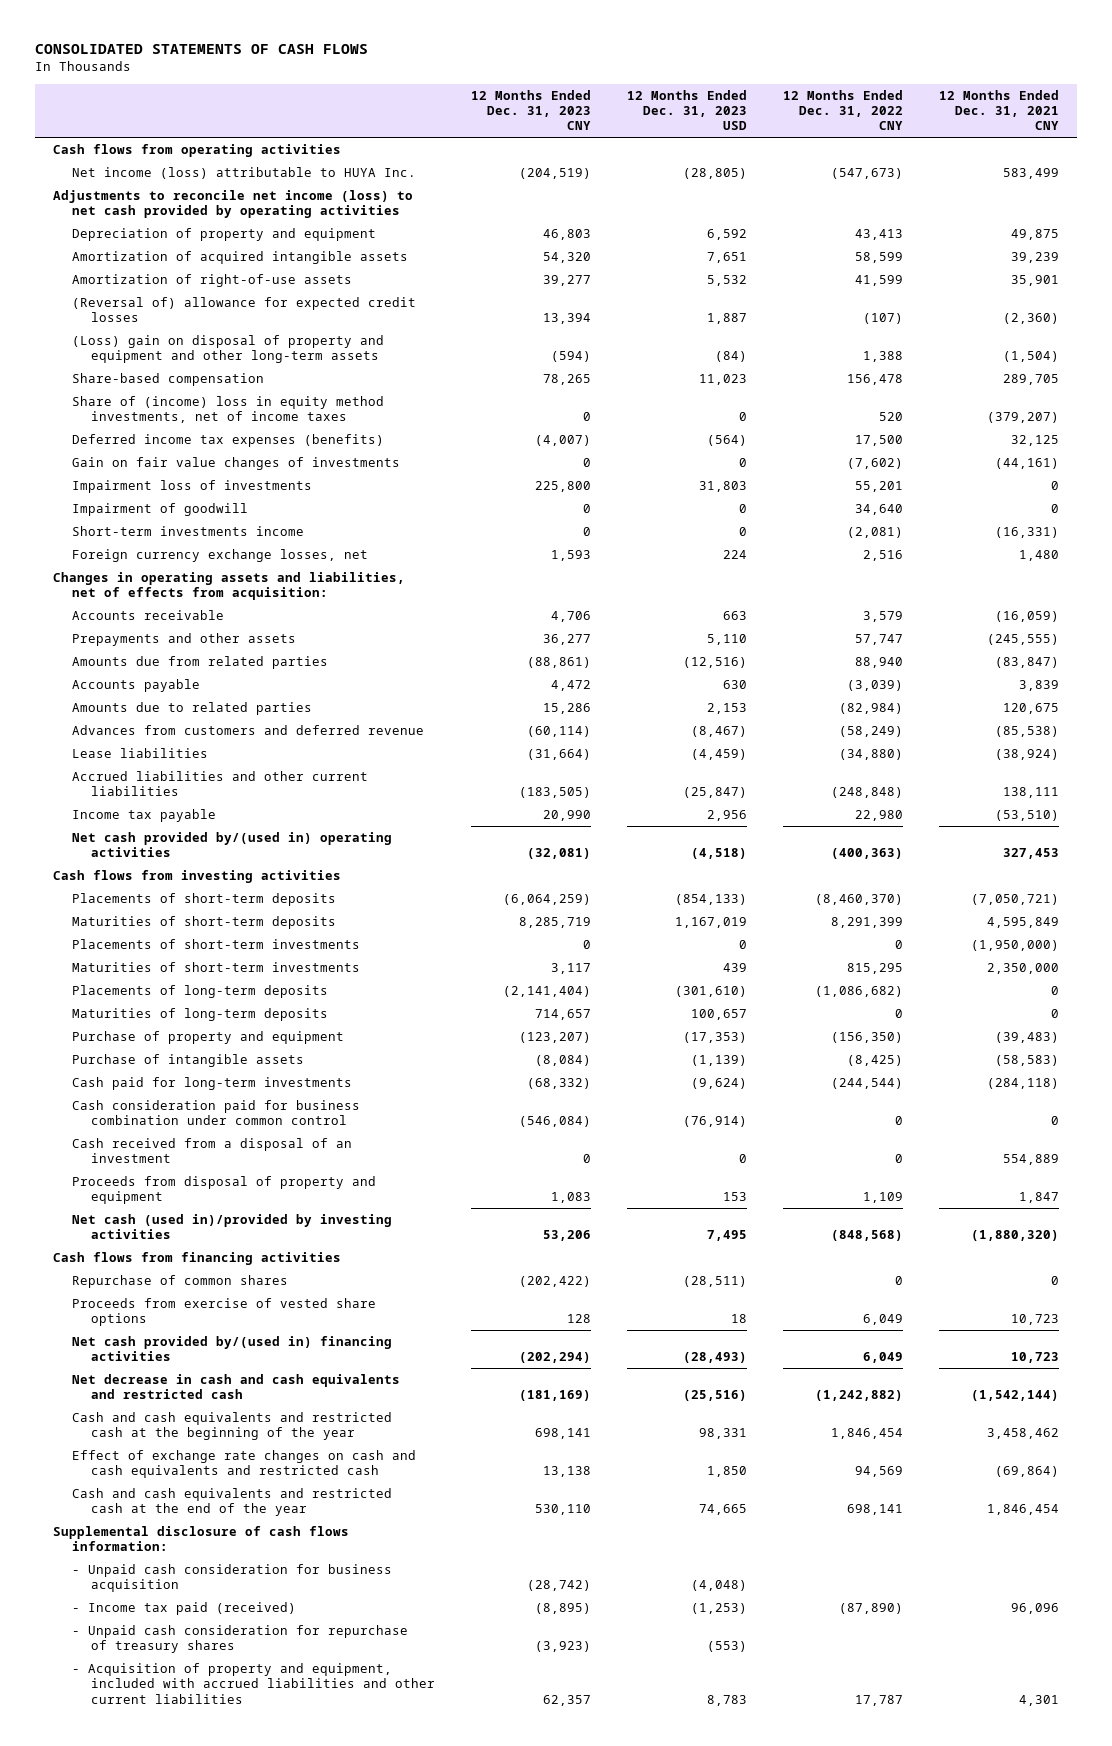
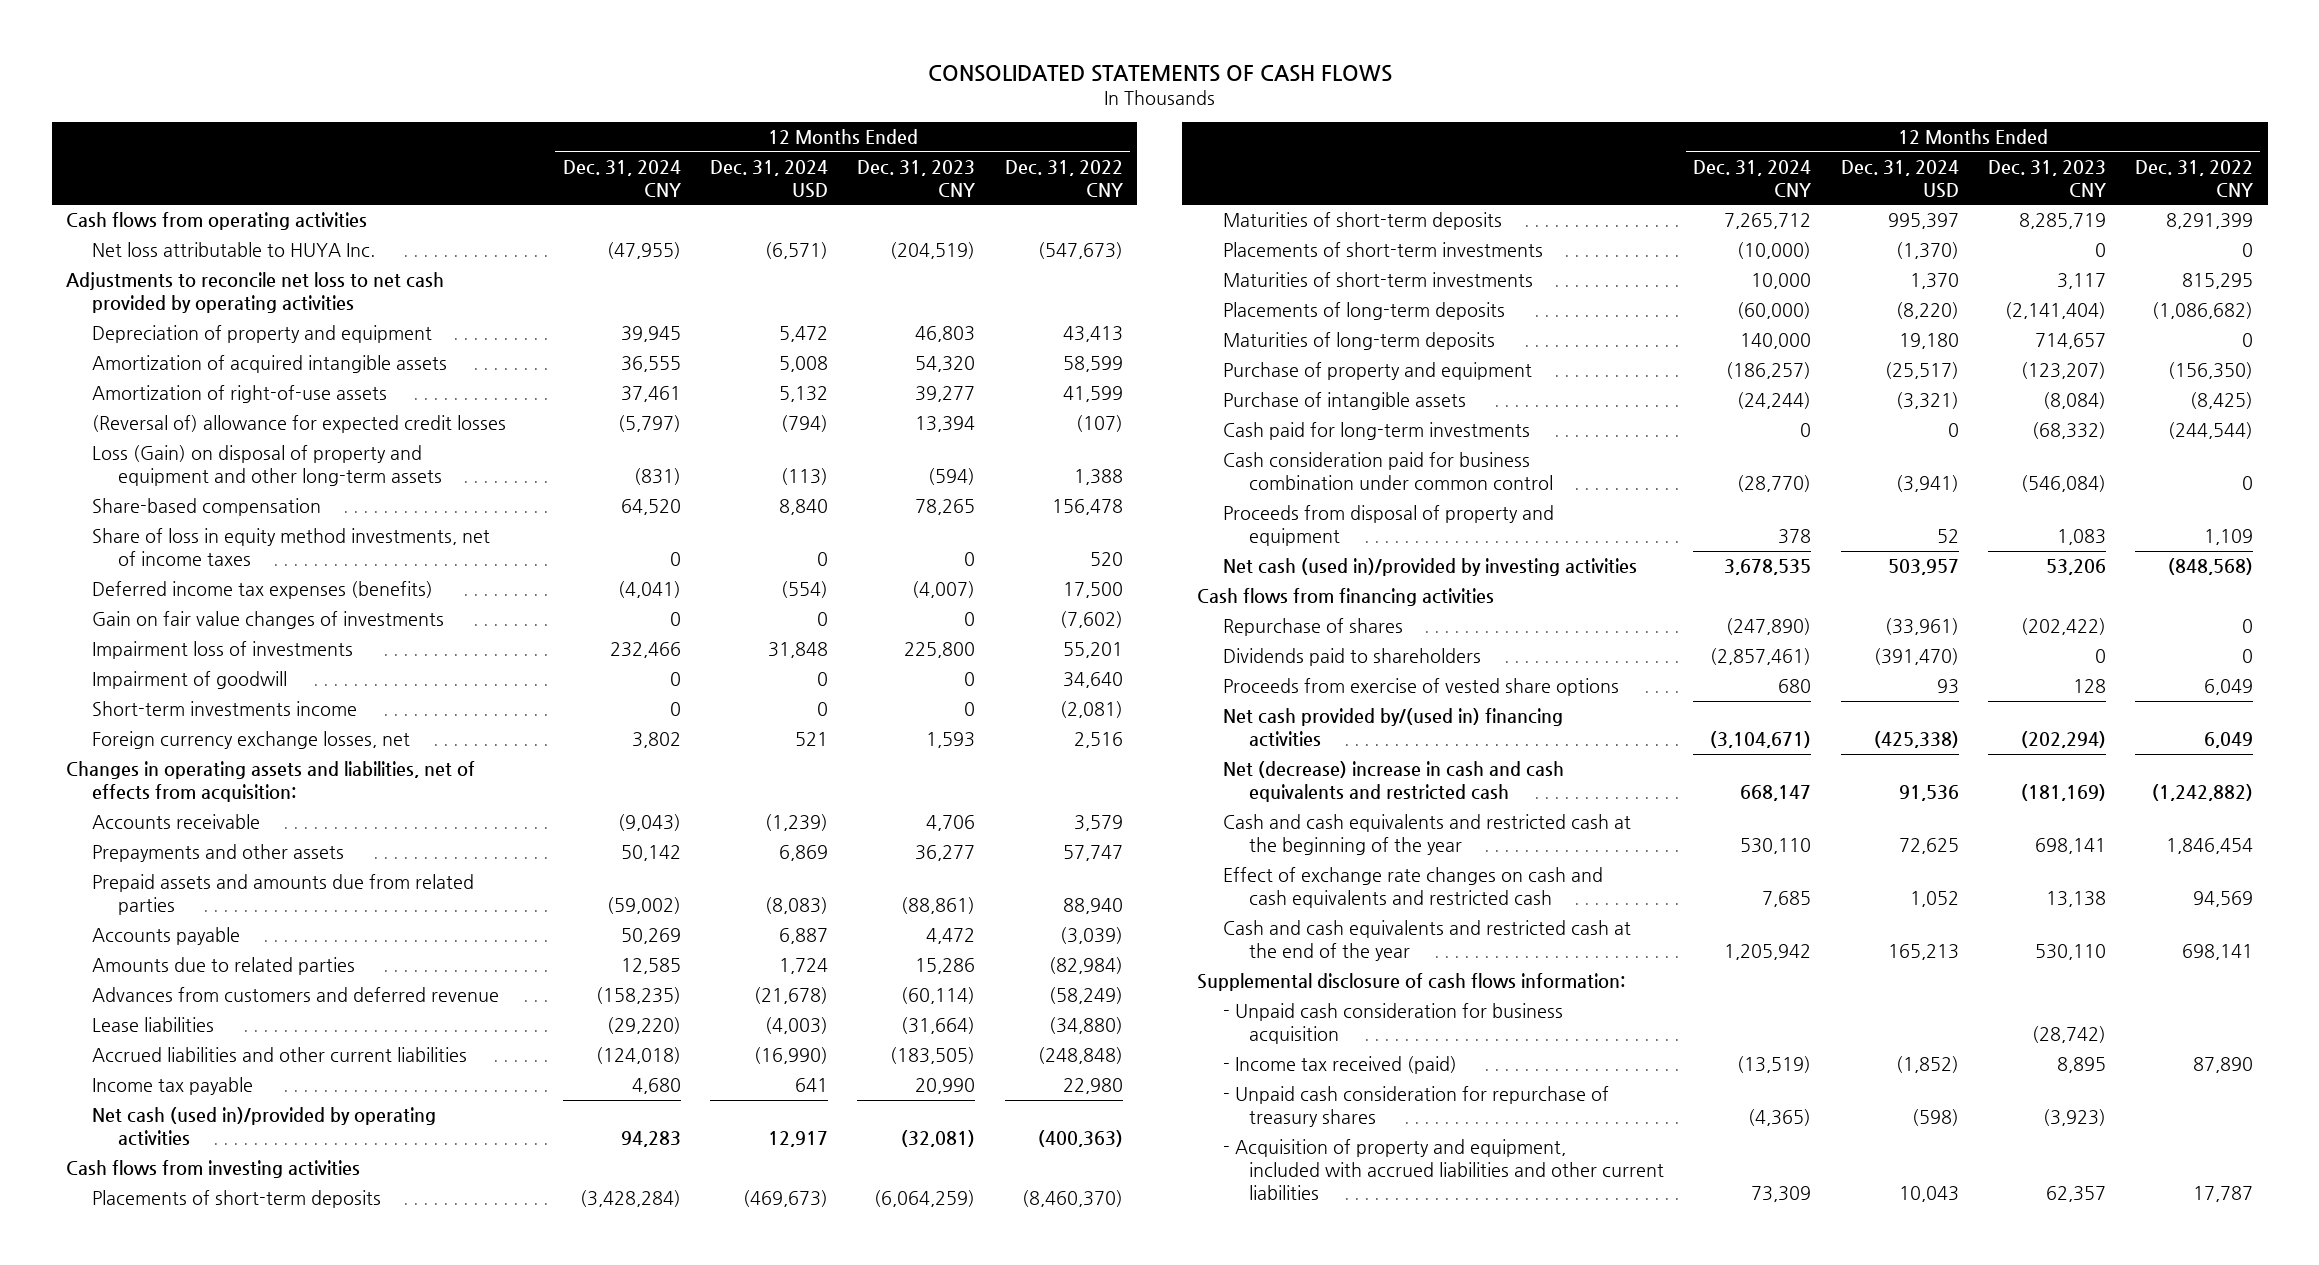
- | 12 Months Ended Dec. 31, 2023 CNY | 12 Months Ended Dec. 31, 2023 USD | 12 Months Ended Dec. 31, 2022 CNY | 12 Months Ended Dec. 31, 2021 CNY
+ | 12 Months Ended Dec. 31, 2024 CNY | 12 Months Ended Dec. 31, 2024 USD | 12 Months Ended Dec. 31, 2023 CNY | 12 Months Ended Dec. 31, 2022 CNY
- Net income (loss) attributable to HUYA Inc. | (204,519) | (28,805) | (547,673) | 583,499
- Adjustments to reconcile net income (loss) to net cash provided by operating activities
+ Net loss attributable to HUYA Inc. | (47,955) | (6,571) | (204,519) | (547,673)
+ Adjustments to reconcile net loss to net cash provided by operating activities
- (Loss) gain on disposal of property and equipment and other long-term assets | (594) | (84) | 1,388 | (1,504)
+ Loss (Gain) on disposal of property and equipment and other long-term assets | (831) | (113) | (594) | 1,388
- Share of (income) loss in equity method investments, net of income taxes | 0 | 0 | 520 | (379,207)
+ Share of loss in equity method investments, net of income taxes | 0 | 0 | 0 | 520
- Amounts due from related parties | (88,861) | (12,516) | 88,940 | (83,847)
+ Prepaid assets and amounts due from related parties | (59,002) | (8,083) | (88,861) | 88,940
- Net cash provided by/(used in) operating activities | (32,081) | (4,518) | (400,363) | 327,453
+ Net cash (used in)/provided by operating activities | 94,283 | 12,917 | (32,081) | (400,363)
- Cash received from a disposal of an investment | 0 | 0 | 0 | 554,889
- Repurchase of common shares | (202,422) | (28,511) | 0 | 0
+ Repurchase of shares | (247,890) | (33,961) | (202,422) | 0
+ Dividends paid to shareholders | (2,857,461) | (391,470) | 0 | 0
- Net decrease in cash and cash equivalents and restricted cash | (181,169) | (25,516) | (1,242,882) | (1,542,144)
+ Net (decrease) increase in cash and cash equivalents and restricted cash | 668,147 | 91,536 | (181,169) | (1,242,882)
- - Income tax paid (received) | (8,895) | (1,253) | (87,890) | 96,096
+ - Income tax received (paid) | (13,519) | (1,852) | 8,895 | 87,890

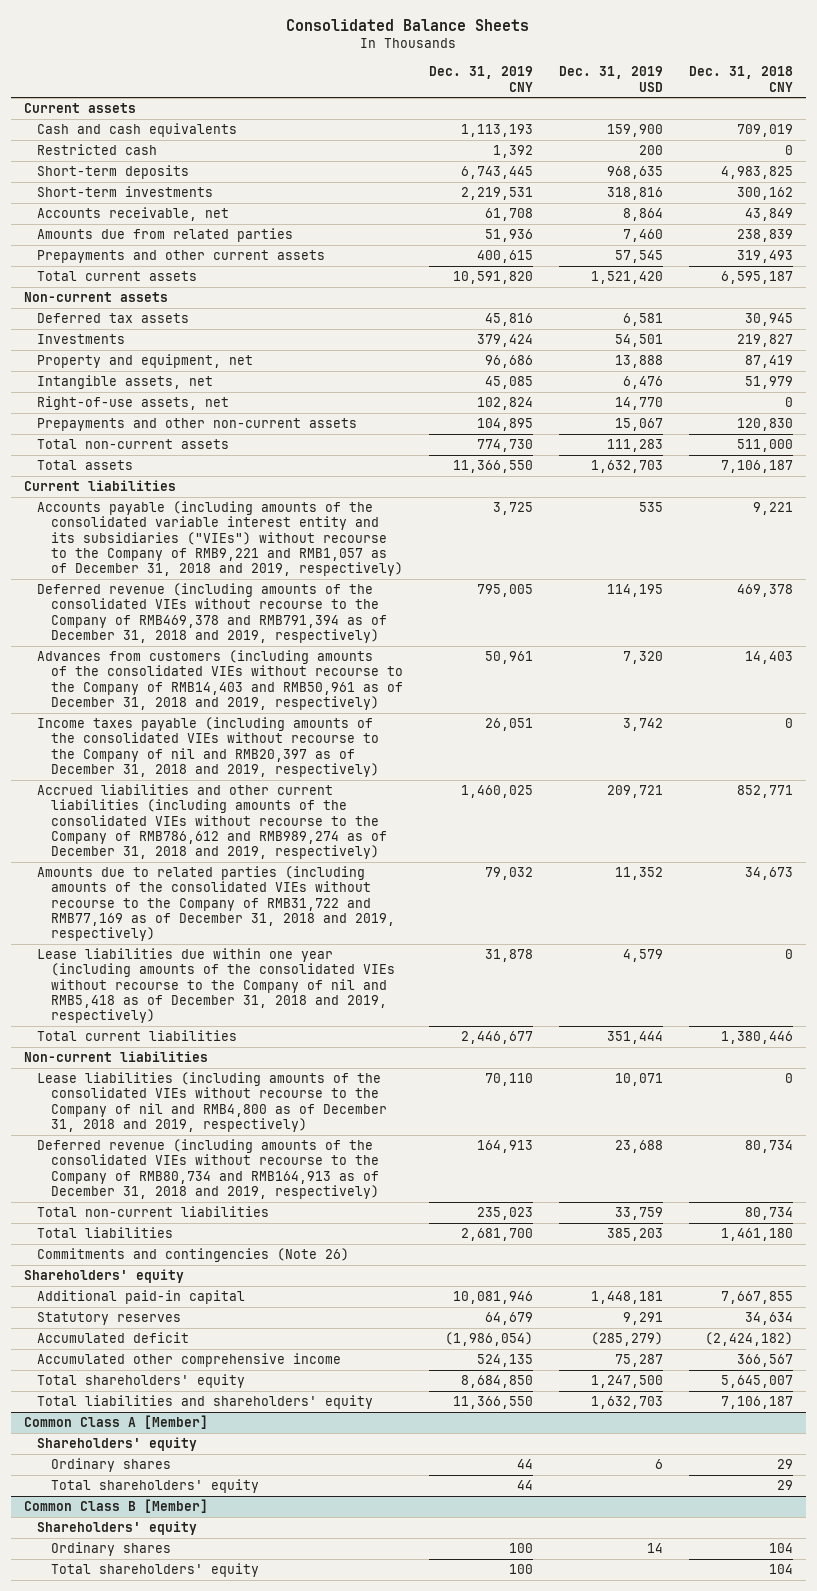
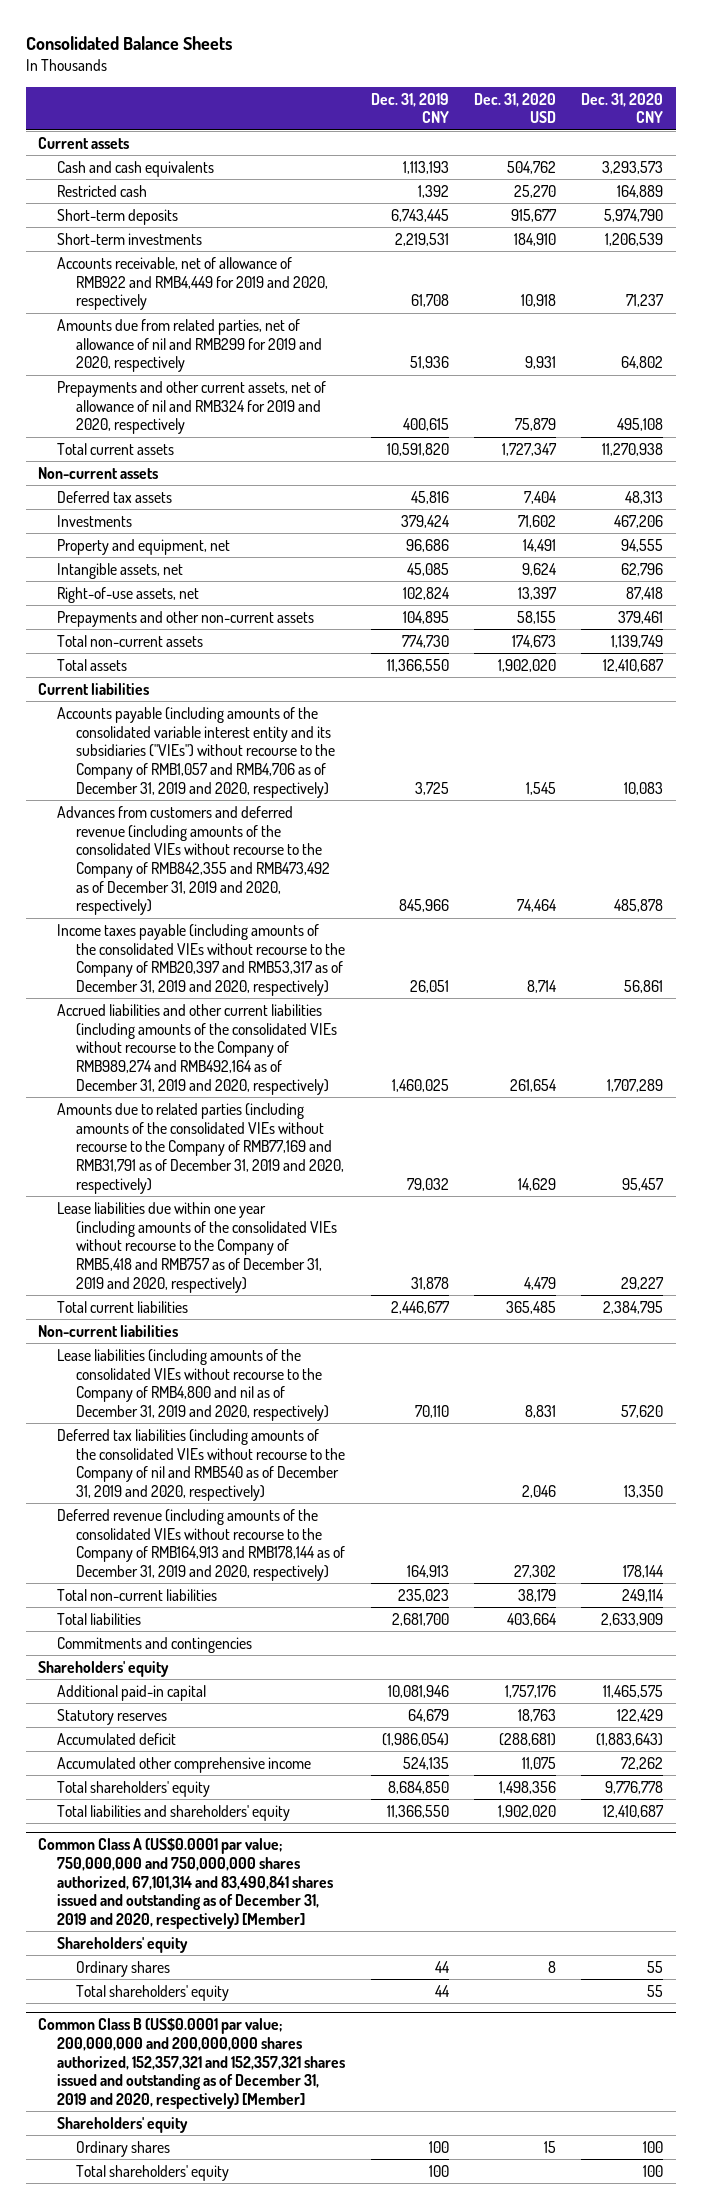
- | Dec. 31, 2019 CNY | Dec. 31, 2019 USD | Dec. 31, 2018 CNY
+ | Dec. 31, 2019 CNY | Dec. 31, 2020 USD | Dec. 31, 2020 CNY
- Accounts receivable, net | 61,708 | 8,864 | 43,849
- Amounts due from related parties | 51,936 | 7,460 | 238,839
- Prepayments and other current assets | 400,615 | 57,545 | 319,493
+ Accounts receivable, net of allowance of RMB922 and RMB4,449 for 2019 and 2020, respectively | 61,708 | 10,918 | 71,237
+ Amounts due from related parties, net of allowance of nil and RMB299 for 2019 and 2020, respectively | 51,936 | 9,931 | 64,802
+ Prepayments and other current assets, net of allowance of nil and RMB324 for 2019 and 2020, respectively | 400,615 | 75,879 | 495,108
- Accounts payable (including amounts of the consolidated variable interest entity and its subsidiaries ("VIEs") without recourse to the Company of RMB9,221 and RMB1,057 as of December 31, 2018 and 2019, respectively) | 3,725 | 535 | 9,221
- Deferred revenue (including amounts of the consolidated VIEs without recourse to the Company of RMB469,378 and RMB791,394 as of December 31, 2018 and 2019, respectively) | 795,005 | 114,195 | 469,378
- Advances from customers (including amounts of the consolidated VIEs without recourse to the Company of RMB14,403 and RMB50,961 as of December 31, 2018 and 2019, respectively) | 50,961 | 7,320 | 14,403
- Income taxes payable (including amounts of the consolidated VIEs without recourse to the Company of nil and RMB20,397 as of December 31, 2018 and 2019, respectively) | 26,051 | 3,742 | 0
- Accrued liabilities and other current liabilities (including amounts of the consolidated VIEs without recourse to the Company of RMB786,612 and RMB989,274 as of December 31, 2018 and 2019, respectively) | 1,460,025 | 209,721 | 852,771
- Amounts due to related parties (including amounts of the consolidated VIEs without recourse to the Company of RMB31,722 and RMB77,169 as of December 31, 2018 and 2019, respectively) | 79,032 | 11,352 | 34,673
- Lease liabilities due within one year (including amounts of the consolidated VIEs without recourse to the Company of nil and RMB5,418 as of December 31, 2018 and 2019, respectively) | 31,878 | 4,579 | 0
+ Accounts payable (including amounts of the consolidated variable interest entity and its subsidiaries ("VIEs") without recourse to the Company of RMB1,057 and RMB4,706 as of December 31, 2019 and 2020, respectively) | 3,725 | 1,545 | 10,083
+ Advances from customers and deferred revenue (including amounts of the consolidated VIEs without recourse to the Company of RMB842,355 and RMB473,492 as of December 31, 2019 and 2020, respectively) | 845,966 | 74,464 | 485,878
+ Income taxes payable (including amounts of the consolidated VIEs without recourse to the Company of RMB20,397 and RMB53,317 as of December 31, 2019 and 2020, respectively) | 26,051 | 8,714 | 56,861
+ Accrued liabilities and other current liabilities (including amounts of the consolidated VIEs without recourse to the Company of RMB989,274 and RMB492,164 as of December 31, 2019 and 2020, respectively) | 1,460,025 | 261,654 | 1,707,289
+ Amounts due to related parties (including amounts of the consolidated VIEs without recourse to the Company of RMB77,169 and RMB31,791 as of December 31, 2019 and 2020, respectively) | 79,032 | 14,629 | 95,457
+ Lease liabilities due within one year (including amounts of the consolidated VIEs without recourse to the Company of RMB5,418 and RMB757 as of December 31, 2019 and 2020, respectively) | 31,878 | 4,479 | 29,227
- Lease liabilities (including amounts of the consolidated VIEs without recourse to the Company of nil and RMB4,800 as of December 31, 2018 and 2019, respectively) | 70,110 | 10,071 | 0
- Deferred revenue (including amounts of the consolidated VIEs without recourse to the Company of RMB80,734 and RMB164,913 as of December 31, 2018 and 2019, respectively) | 164,913 | 23,688 | 80,734
+ Lease liabilities (including amounts of the consolidated VIEs without recourse to the Company of RMB4,800 and nil as of December 31, 2019 and 2020, respectively) | 70,110 | 8,831 | 57,620
+ Deferred tax liabilities (including amounts of the consolidated VIEs without recourse to the Company of nil and RMB540 as of December 31, 2019 and 2020, respectively) | | 2,046 | 13,350
+ Deferred revenue (including amounts of the consolidated VIEs without recourse to the Company of RMB164,913 and RMB178,144 as of December 31, 2019 and 2020, respectively) | 164,913 | 27,302 | 178,144
- Commitments and contingencies (Note 26)
+ Commitments and contingencies
- Common Class A [Member]
+ Common Class A (US$0.0001 par value; 750,000,000 and 750,000,000 shares authorized, 67,101,314 and 83,490,841 shares issued and outstanding as of December 31, 2019 and 2020, respectively) [Member]
- Common Class B [Member]
+ Common Class B (US$0.0001 par value; 200,000,000 and 200,000,000 shares authorized, 152,357,321 and 152,357,321 shares issued and outstanding as of December 31, 2019 and 2020, respectively) [Member]

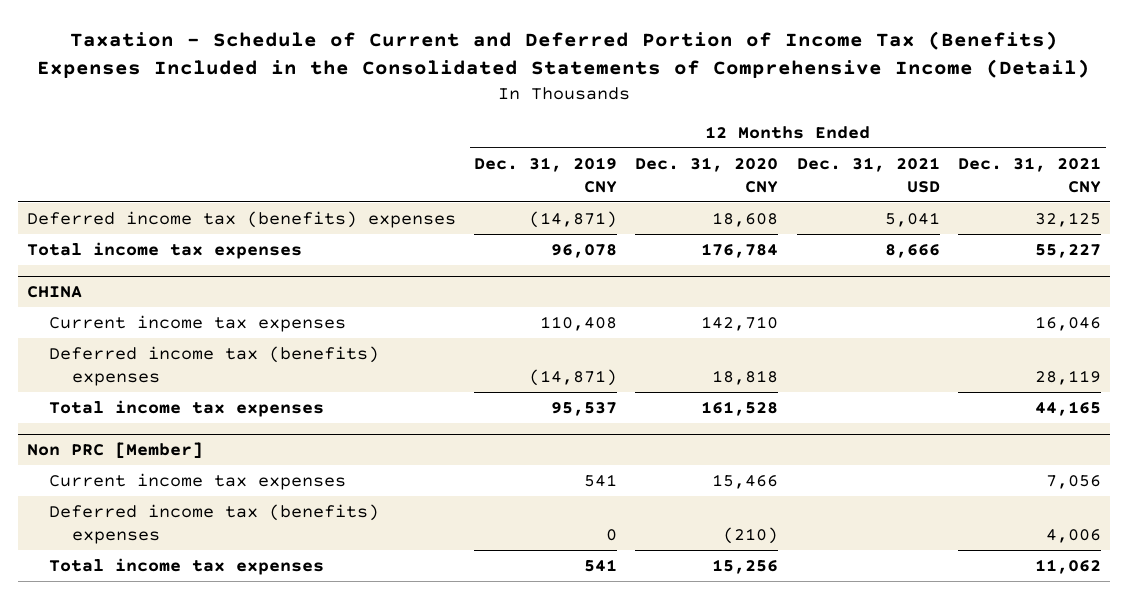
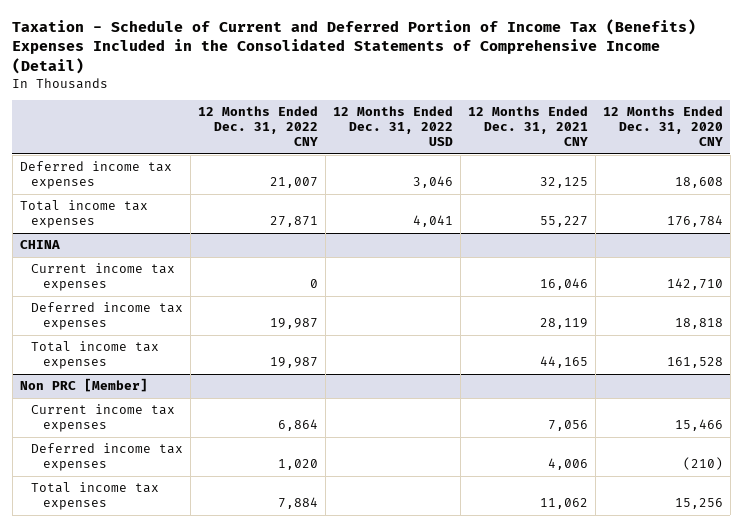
- | 12 Months Ended Dec. 31, 2019 CNY | 12 Months Ended Dec. 31, 2020 CNY | 12 Months Ended Dec. 31, 2021 USD | 12 Months Ended Dec. 31, 2021 CNY
+ | 12 Months Ended Dec. 31, 2022 CNY | 12 Months Ended Dec. 31, 2022 USD | 12 Months Ended Dec. 31, 2021 CNY | 12 Months Ended Dec. 31, 2020 CNY
- Deferred income tax (benefits) expenses | (14,871) | 18,608 | 5,041 | 32,125
+ Deferred income tax expenses | 21,007 | 3,046 | 32,125 | 18,608
@ CHINA
- Deferred income tax (benefits) expenses | (14,871) | 18,818 | | 28,119
+ Deferred income tax expenses | 19,987 | | 28,119 | 18,818
@ Non PRC [Member]
- Deferred income tax (benefits) expenses | 0 | (210) | | 4,006
+ Deferred income tax expenses | 1,020 | | 4,006 | (210)

